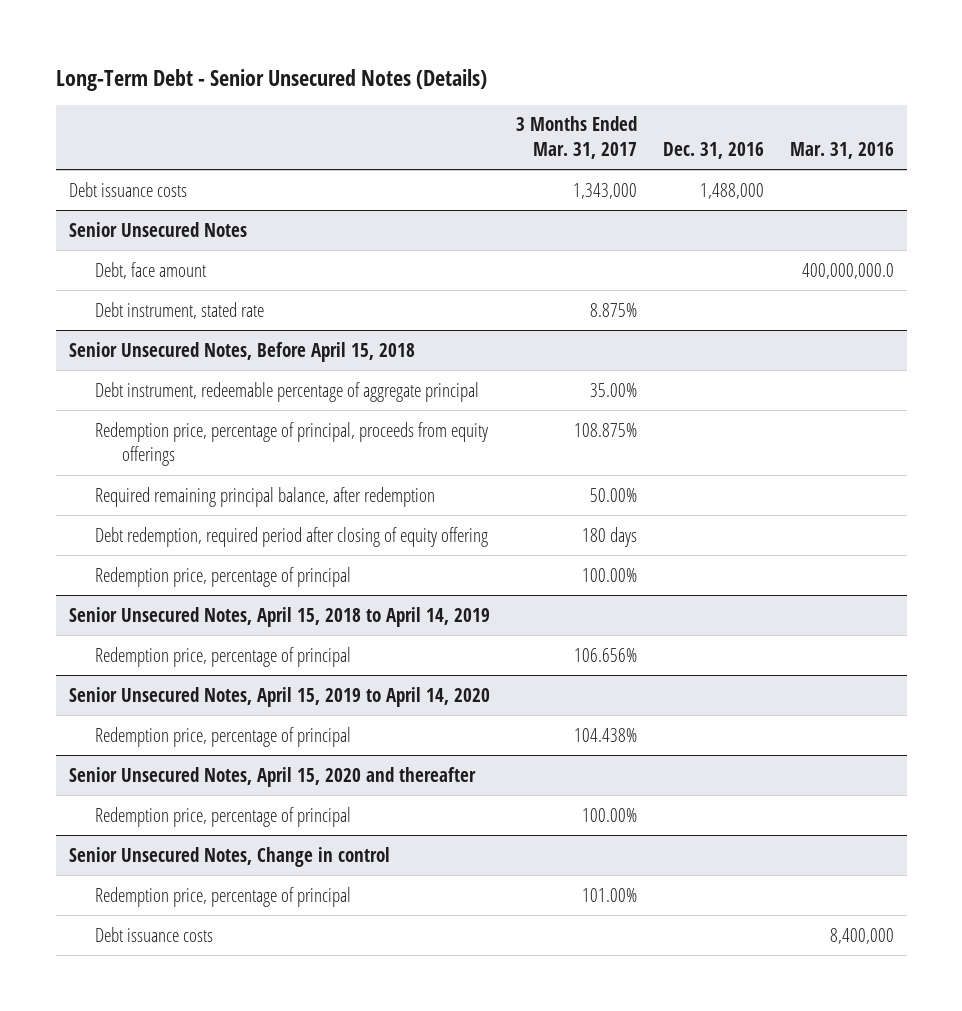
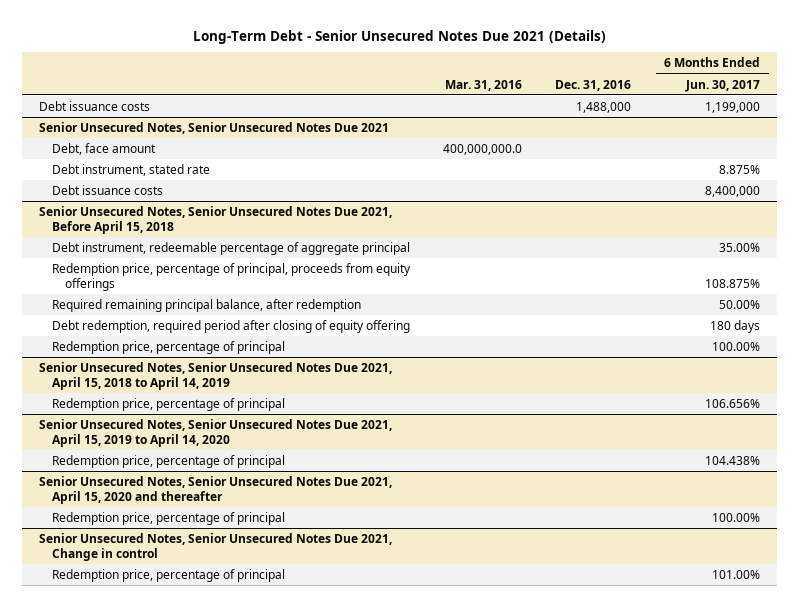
- Long-Term Debt - Senior Unsecured Notes (Details)
+ Long-Term Debt - Senior Unsecured Notes Due 2021 (Details)
- | 3 Months Ended Mar. 31, 2017 | Dec. 31, 2016 | Mar. 31, 2016
+ | Mar. 31, 2016 | Dec. 31, 2016 | 6 Months Ended Jun. 30, 2017
- Senior Unsecured Notes
+ Senior Unsecured Notes, Senior Unsecured Notes Due 2021
- Senior Unsecured Notes, Before April 15, 2018
+ Debt issuance costs | | | 8,400,000
+ Senior Unsecured Notes, Senior Unsecured Notes Due 2021, Before April 15, 2018
- Senior Unsecured Notes, April 15, 2018 to April 14, 2019
+ Senior Unsecured Notes, Senior Unsecured Notes Due 2021, April 15, 2018 to April 14, 2019
- Senior Unsecured Notes, April 15, 2019 to April 14, 2020
+ Senior Unsecured Notes, Senior Unsecured Notes Due 2021, April 15, 2019 to April 14, 2020
- Senior Unsecured Notes, April 15, 2020 and thereafter
+ Senior Unsecured Notes, Senior Unsecured Notes Due 2021, April 15, 2020 and thereafter
- Senior Unsecured Notes, Change in control
+ Senior Unsecured Notes, Senior Unsecured Notes Due 2021, Change in control
- Debt issuance costs | | | 8,400,000

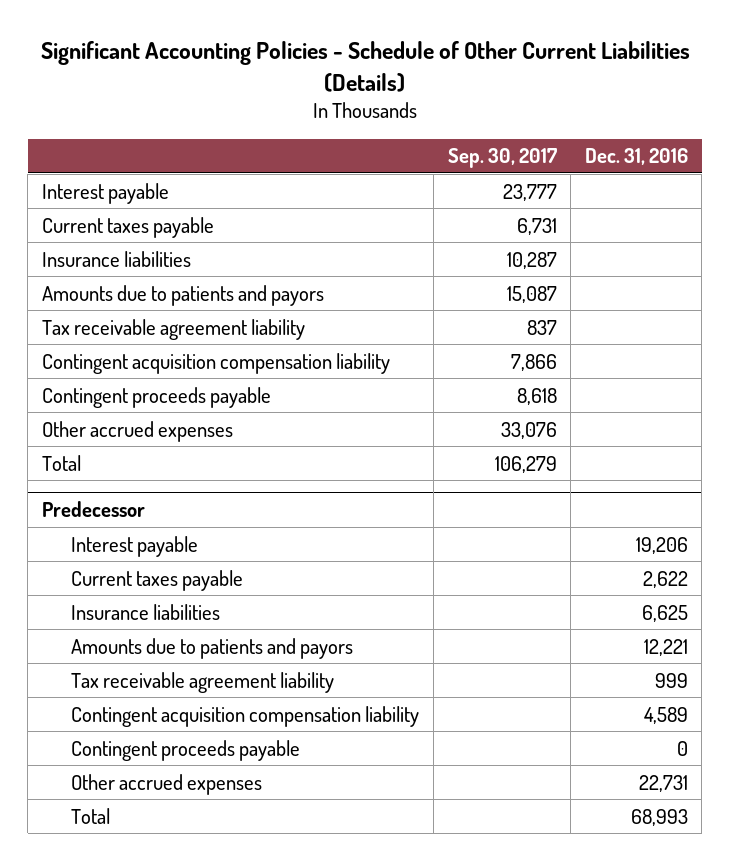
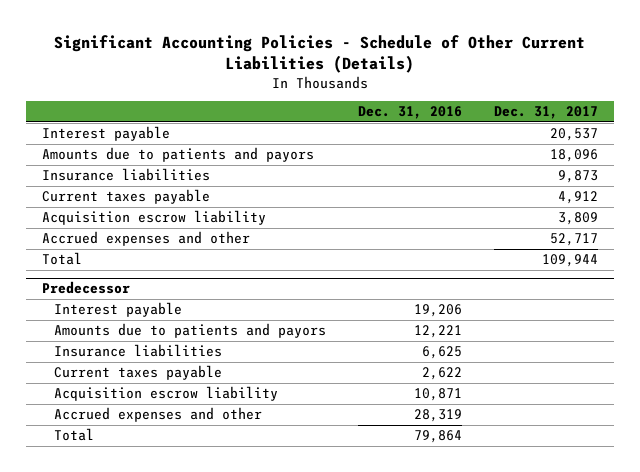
- | Sep. 30, 2017 | Dec. 31, 2016
+ | Dec. 31, 2016 | Dec. 31, 2017
- Tax receivable agreement liability | 837 |
- Contingent acquisition compensation liability | 7,866 |
- Contingent proceeds payable | 8,618 |
- Other accrued expenses | 33,076 |
moved down: Insurance liabilities | | 9,873
moved down: Current taxes payable | | 4,912
+ Acquisition escrow liability | | 3,809
+ Accrued expenses and other | | 52,717
@ Predecessor
- Tax receivable agreement liability | | 999
- Contingent acquisition compensation liability | | 4,589
- Contingent proceeds payable | | 0
- Other accrued expenses | | 22,731
- Total | | 68,993
moved down: Insurance liabilities | 6,625 |
moved down: Current taxes payable | 2,622 |
+ Acquisition escrow liability | 10,871 |
+ Accrued expenses and other | 28,319 |
+ Total | 79,864 |

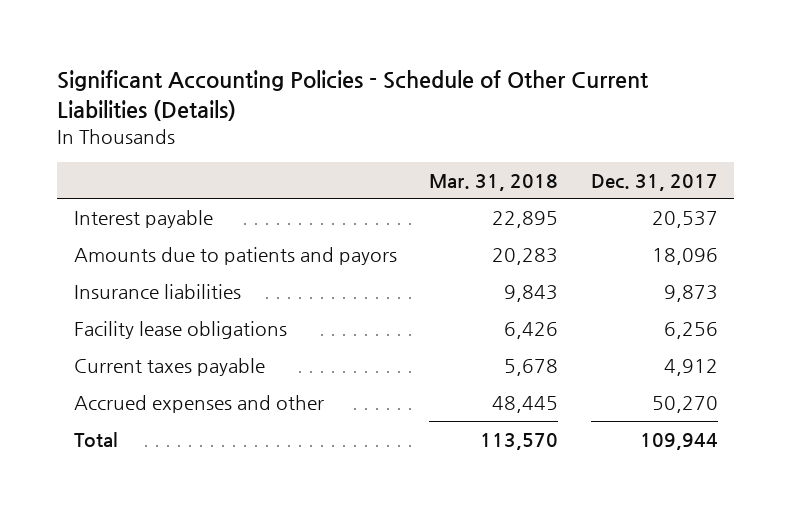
- | Dec. 31, 2016 | Dec. 31, 2017
+ | Mar. 31, 2018 | Dec. 31, 2017
+ Facility lease obligations | 6,426 | 6,256
- Acquisition escrow liability | | 3,809
- Accrued expenses and other | | 52,717
+ Accrued expenses and other | 48,445 | 50,270
- Predecessor
- Interest payable | 19,206 |
- Amounts due to patients and payors | 12,221 |
- Insurance liabilities | 6,625 |
- Current taxes payable | 2,622 |
- Acquisition escrow liability | 10,871 |
- Accrued expenses and other | 28,319 |
- Total | 79,864 |

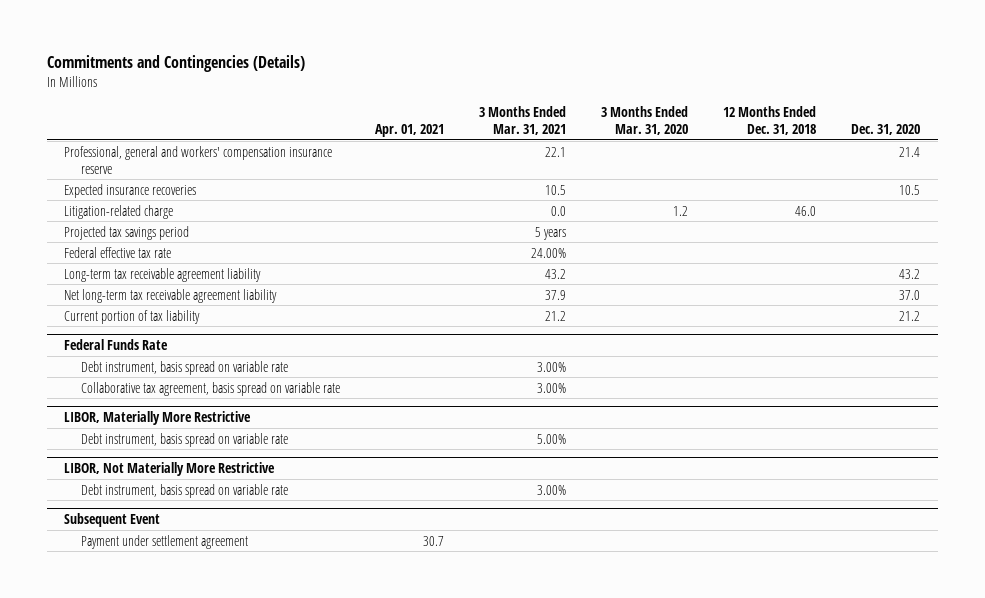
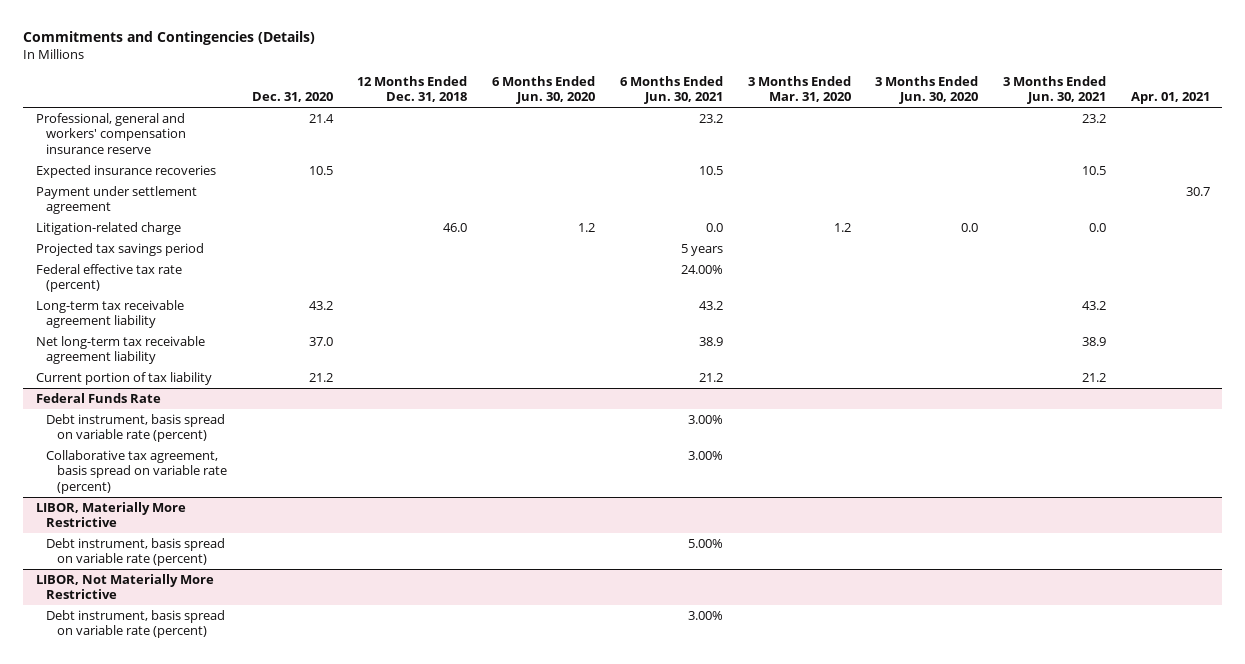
- | Apr. 01, 2021 | 3 Months Ended Mar. 31, 2021 | 3 Months Ended Mar. 31, 2020 | 12 Months Ended Dec. 31, 2018 | Dec. 31, 2020
+ | Dec. 31, 2020 | 12 Months Ended Dec. 31, 2018 | 6 Months Ended Jun. 30, 2020 | 6 Months Ended Jun. 30, 2021 | 3 Months Ended Mar. 31, 2020 | 3 Months Ended Jun. 30, 2020 | 3 Months Ended Jun. 30, 2021 | Apr. 01, 2021
+ Payment under settlement agreement | | | | | | | | 30.7
- Federal effective tax rate | | 24.00% | | |
+ Federal effective tax rate (percent) | | | | 24.00% | | | |
@ Federal Funds Rate
- Debt instrument, basis spread on variable rate | | 3.00% | | |
- Collaborative tax agreement, basis spread on variable rate | | 3.00% | | |
+ Debt instrument, basis spread on variable rate (percent) | | | | 3.00% | | | |
+ Collaborative tax agreement, basis spread on variable rate (percent) | | | | 3.00% | | | |
@ LIBOR, Materially More Restrictive
- Debt instrument, basis spread on variable rate | | 5.00% | | |
+ Debt instrument, basis spread on variable rate (percent) | | | | 5.00% | | | |
@ LIBOR, Not Materially More Restrictive
- Debt instrument, basis spread on variable rate | | 3.00% | | |
- Subsequent Event
- Payment under settlement agreement | 30.7 | | | |
@ LIBOR, Not Materially More Restrictive
+ Debt instrument, basis spread on variable rate (percent) | | | | 3.00% | | | |

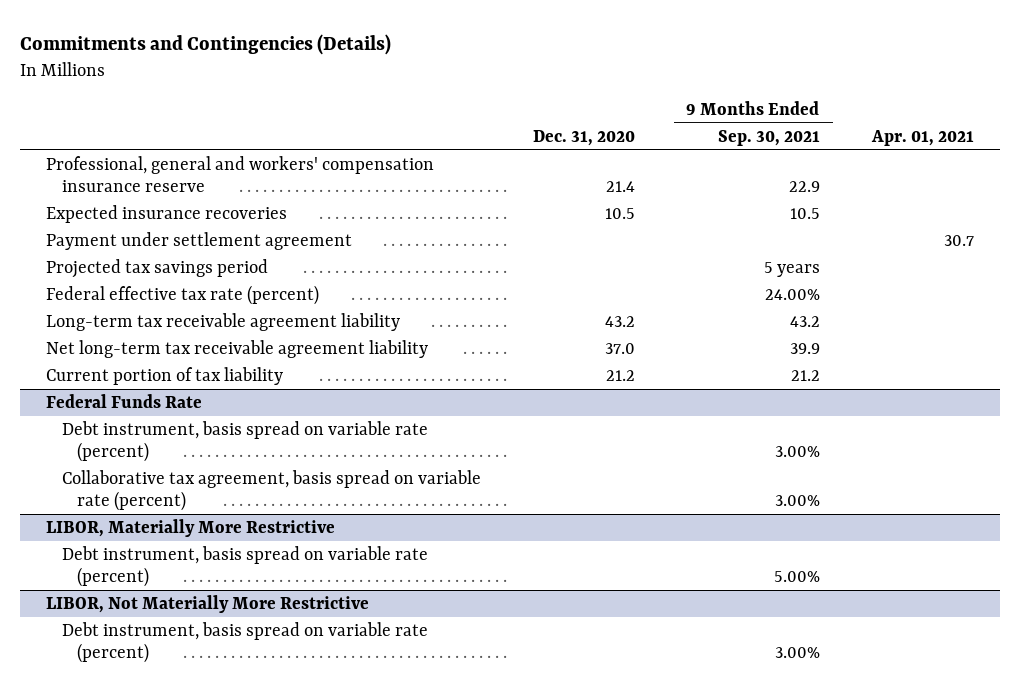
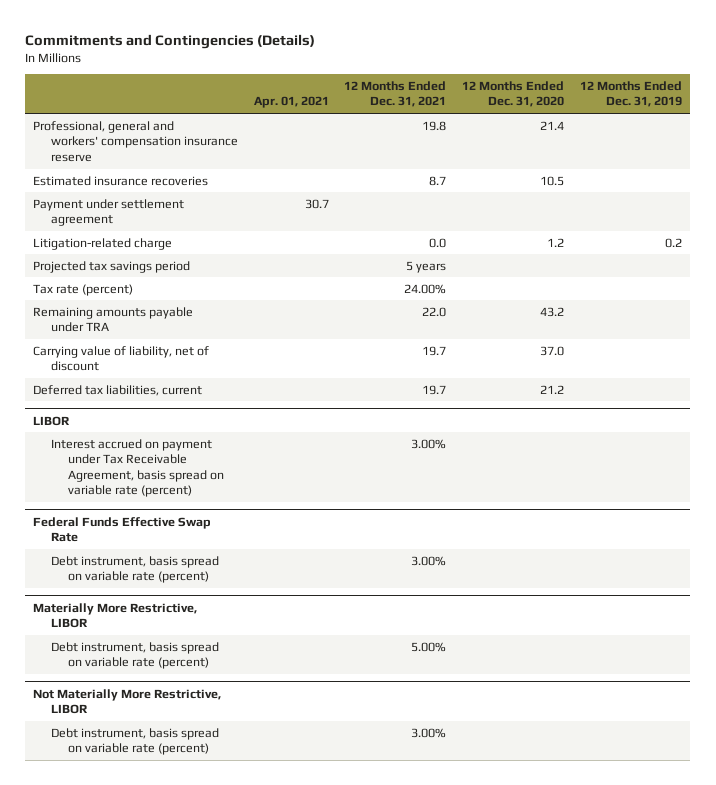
- | Dec. 31, 2020 | 9 Months Ended Sep. 30, 2021 | Apr. 01, 2021
+ | Apr. 01, 2021 | 12 Months Ended Dec. 31, 2021 | 12 Months Ended Dec. 31, 2020 | 12 Months Ended Dec. 31, 2019
- Expected insurance recoveries | 10.5 | 10.5 |
+ Estimated insurance recoveries | | 8.7 | 10.5 |
+ Litigation-related charge | | 0.0 | 1.2 | 0.2
- Federal effective tax rate (percent) | | 24.00% |
- Long-term tax receivable agreement liability | 43.2 | 43.2 |
- Net long-term tax receivable agreement liability | 37.0 | 39.9 |
- Current portion of tax liability | 21.2 | 21.2 |
- Federal Funds Rate
+ Tax rate (percent) | | 24.00% | |
+ Remaining amounts payable under TRA | | 22.0 | 43.2 |
+ Carrying value of liability, net of discount | | 19.7 | 37.0 |
+ Deferred tax liabilities, current | | 19.7 | 21.2 |
+ LIBOR
+ Interest accrued on payment under Tax Receivable Agreement, basis spread on variable rate (percent) | | 3.00% | |
+ Federal Funds Effective Swap Rate
- Collaborative tax agreement, basis spread on variable rate (percent) | | 3.00% |
- LIBOR, Materially More Restrictive
+ Materially More Restrictive, LIBOR
- LIBOR, Not Materially More Restrictive
+ Not Materially More Restrictive, LIBOR

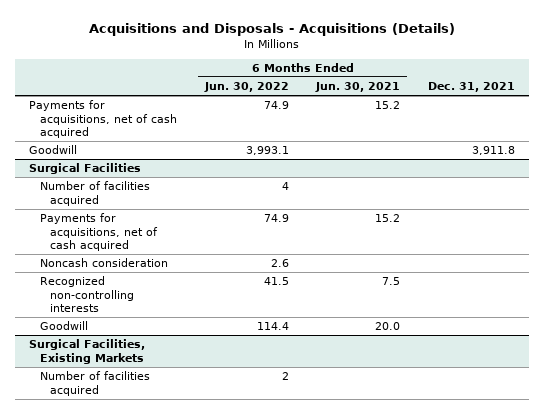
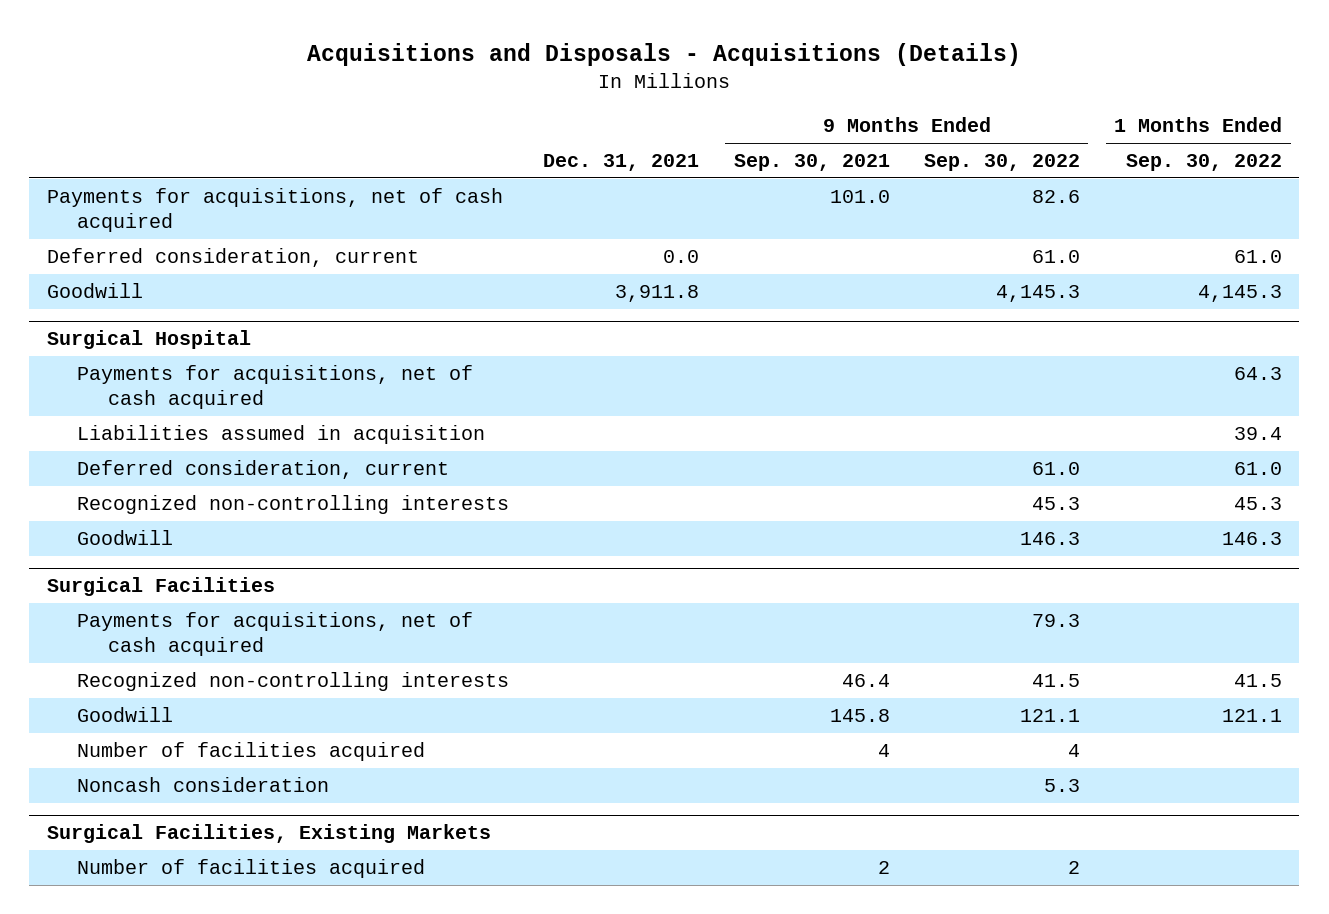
- | 6 Months Ended Jun. 30, 2022 | 6 Months Ended Jun. 30, 2021 | Dec. 31, 2021
+ | Dec. 31, 2021 | 9 Months Ended Sep. 30, 2021 | 9 Months Ended Sep. 30, 2022 | 1 Months Ended Sep. 30, 2022
+ Deferred consideration, current | 0.0 | | 61.0 | 61.0
+ Surgical Hospital
+ Payments for acquisitions, net of cash acquired | | | | 64.3
+ Liabilities assumed in acquisition | | | | 39.4
+ Deferred consideration, current | | | 61.0 | 61.0
+ Recognized non-controlling interests | | | 45.3 | 45.3
+ Goodwill | | | 146.3 | 146.3
@ Surgical Facilities
moved down: Number of facilities acquired | | 4 | 4 |
moved down: Noncash consideration | | | 5.3 |

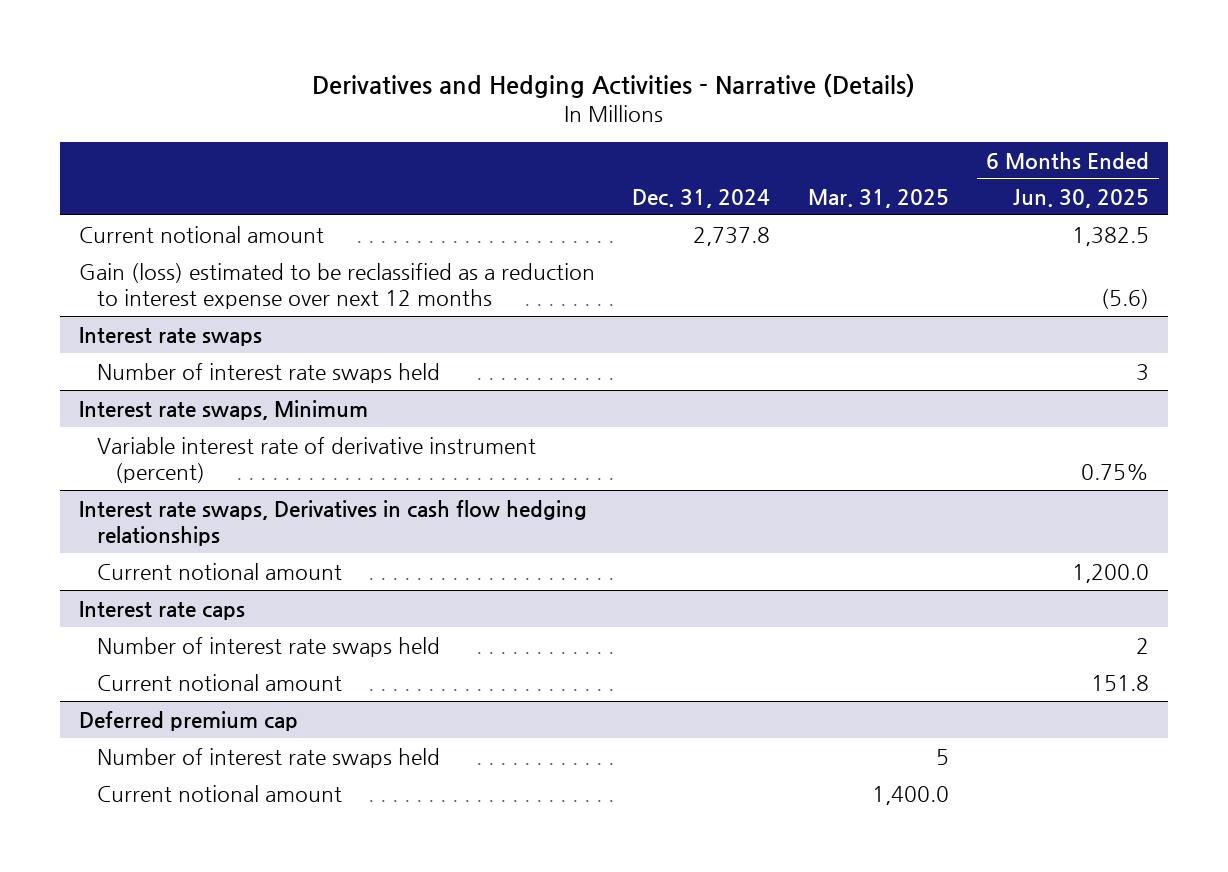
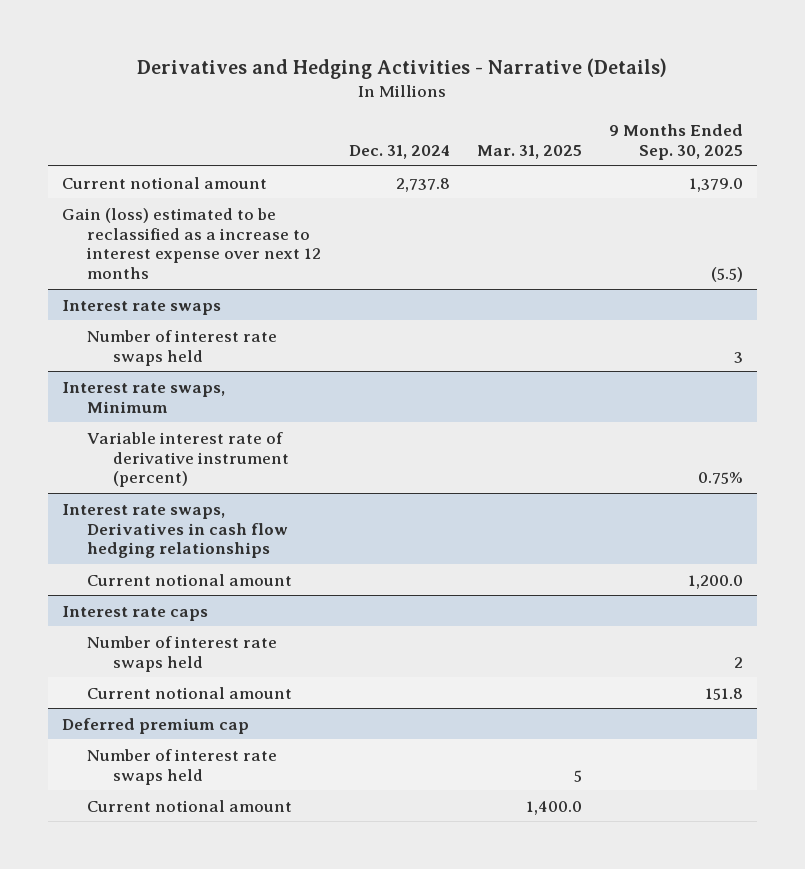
- | Dec. 31, 2024 | Mar. 31, 2025 | 6 Months Ended Jun. 30, 2025
+ | Dec. 31, 2024 | Mar. 31, 2025 | 9 Months Ended Sep. 30, 2025
- Gain (loss) estimated to be reclassified as a reduction to interest expense over next 12 months | | | (5.6)
+ Gain (loss) estimated to be reclassified as a increase to interest expense over next 12 months | | | (5.5)

